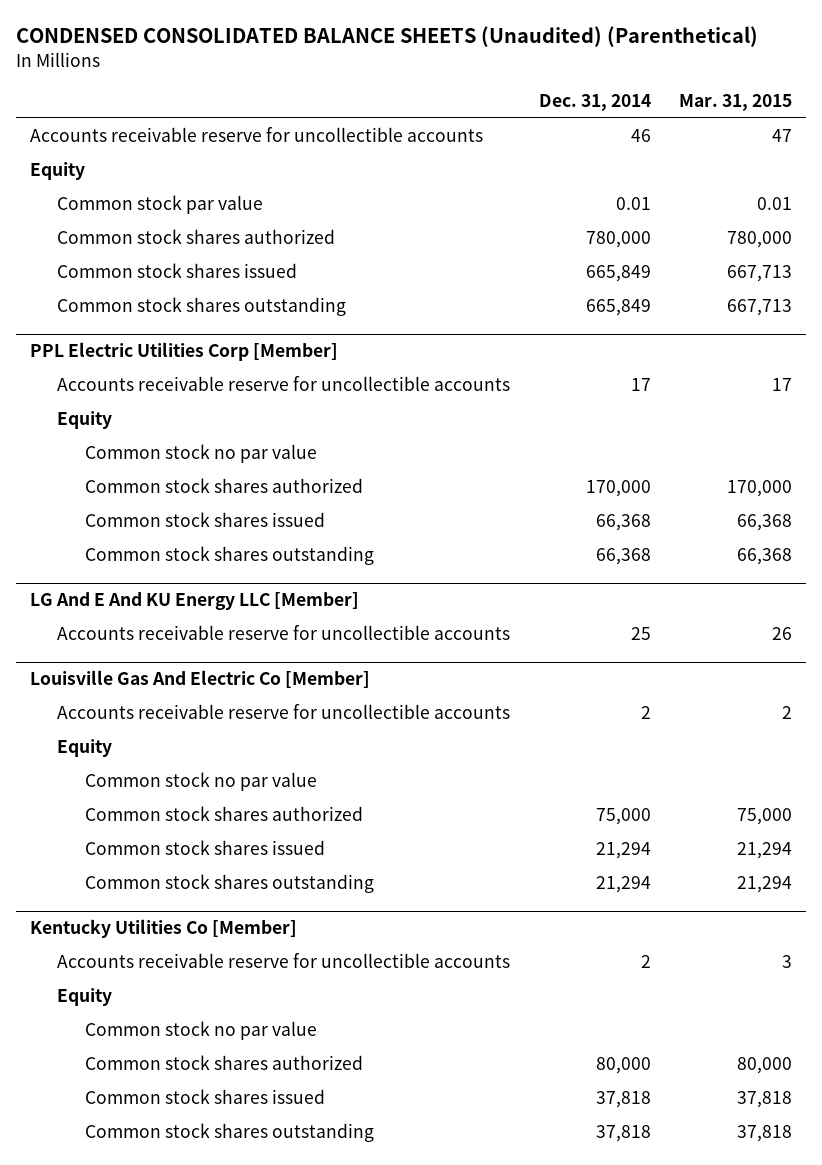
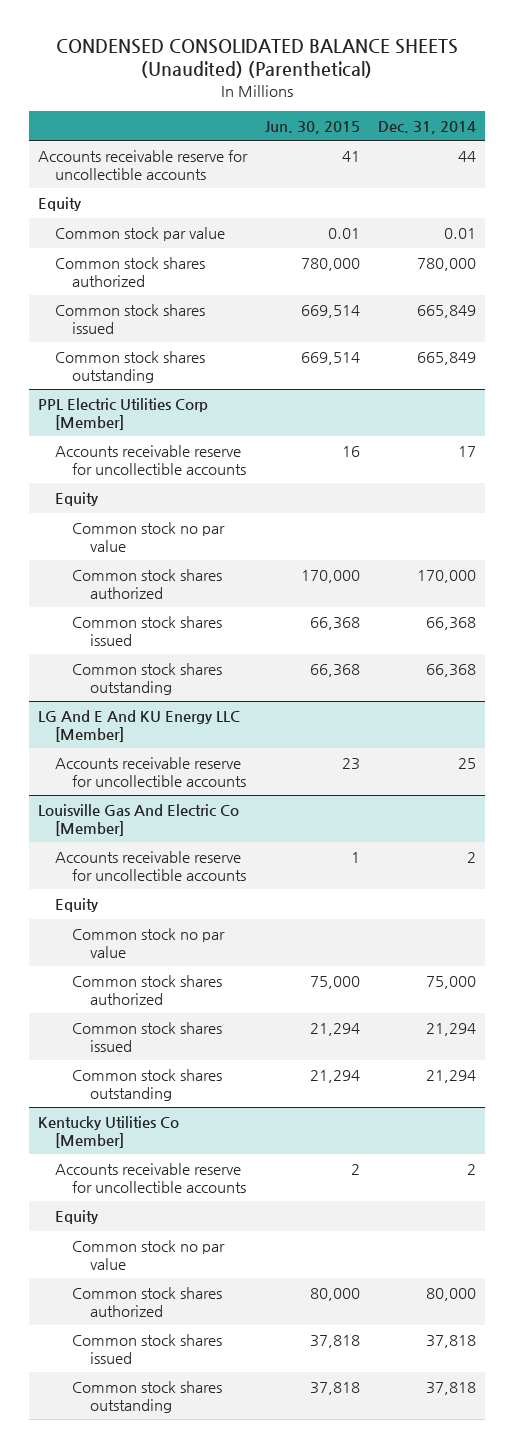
- | Dec. 31, 2014 | Mar. 31, 2015
+ | Jun. 30, 2015 | Dec. 31, 2014
- Accounts receivable reserve for uncollectible accounts | 46 | 47
+ Accounts receivable reserve for uncollectible accounts | 41 | 44

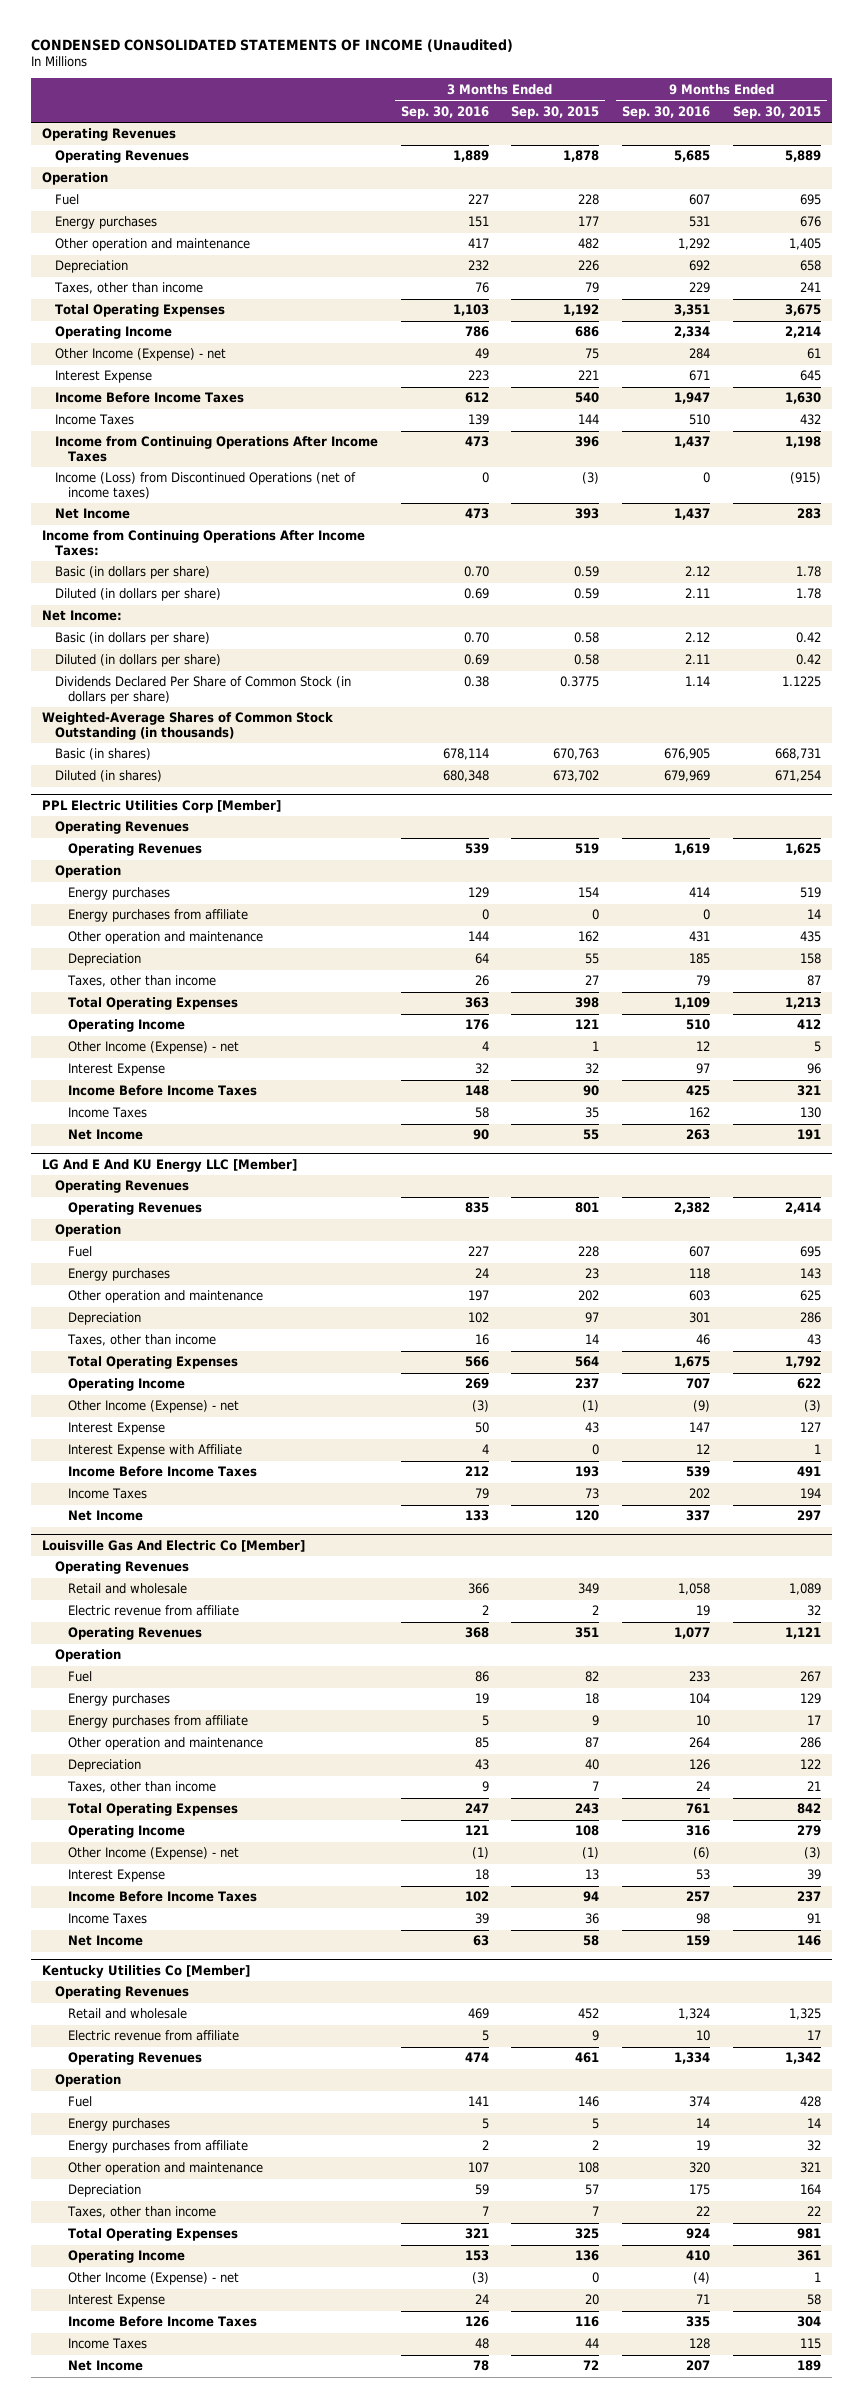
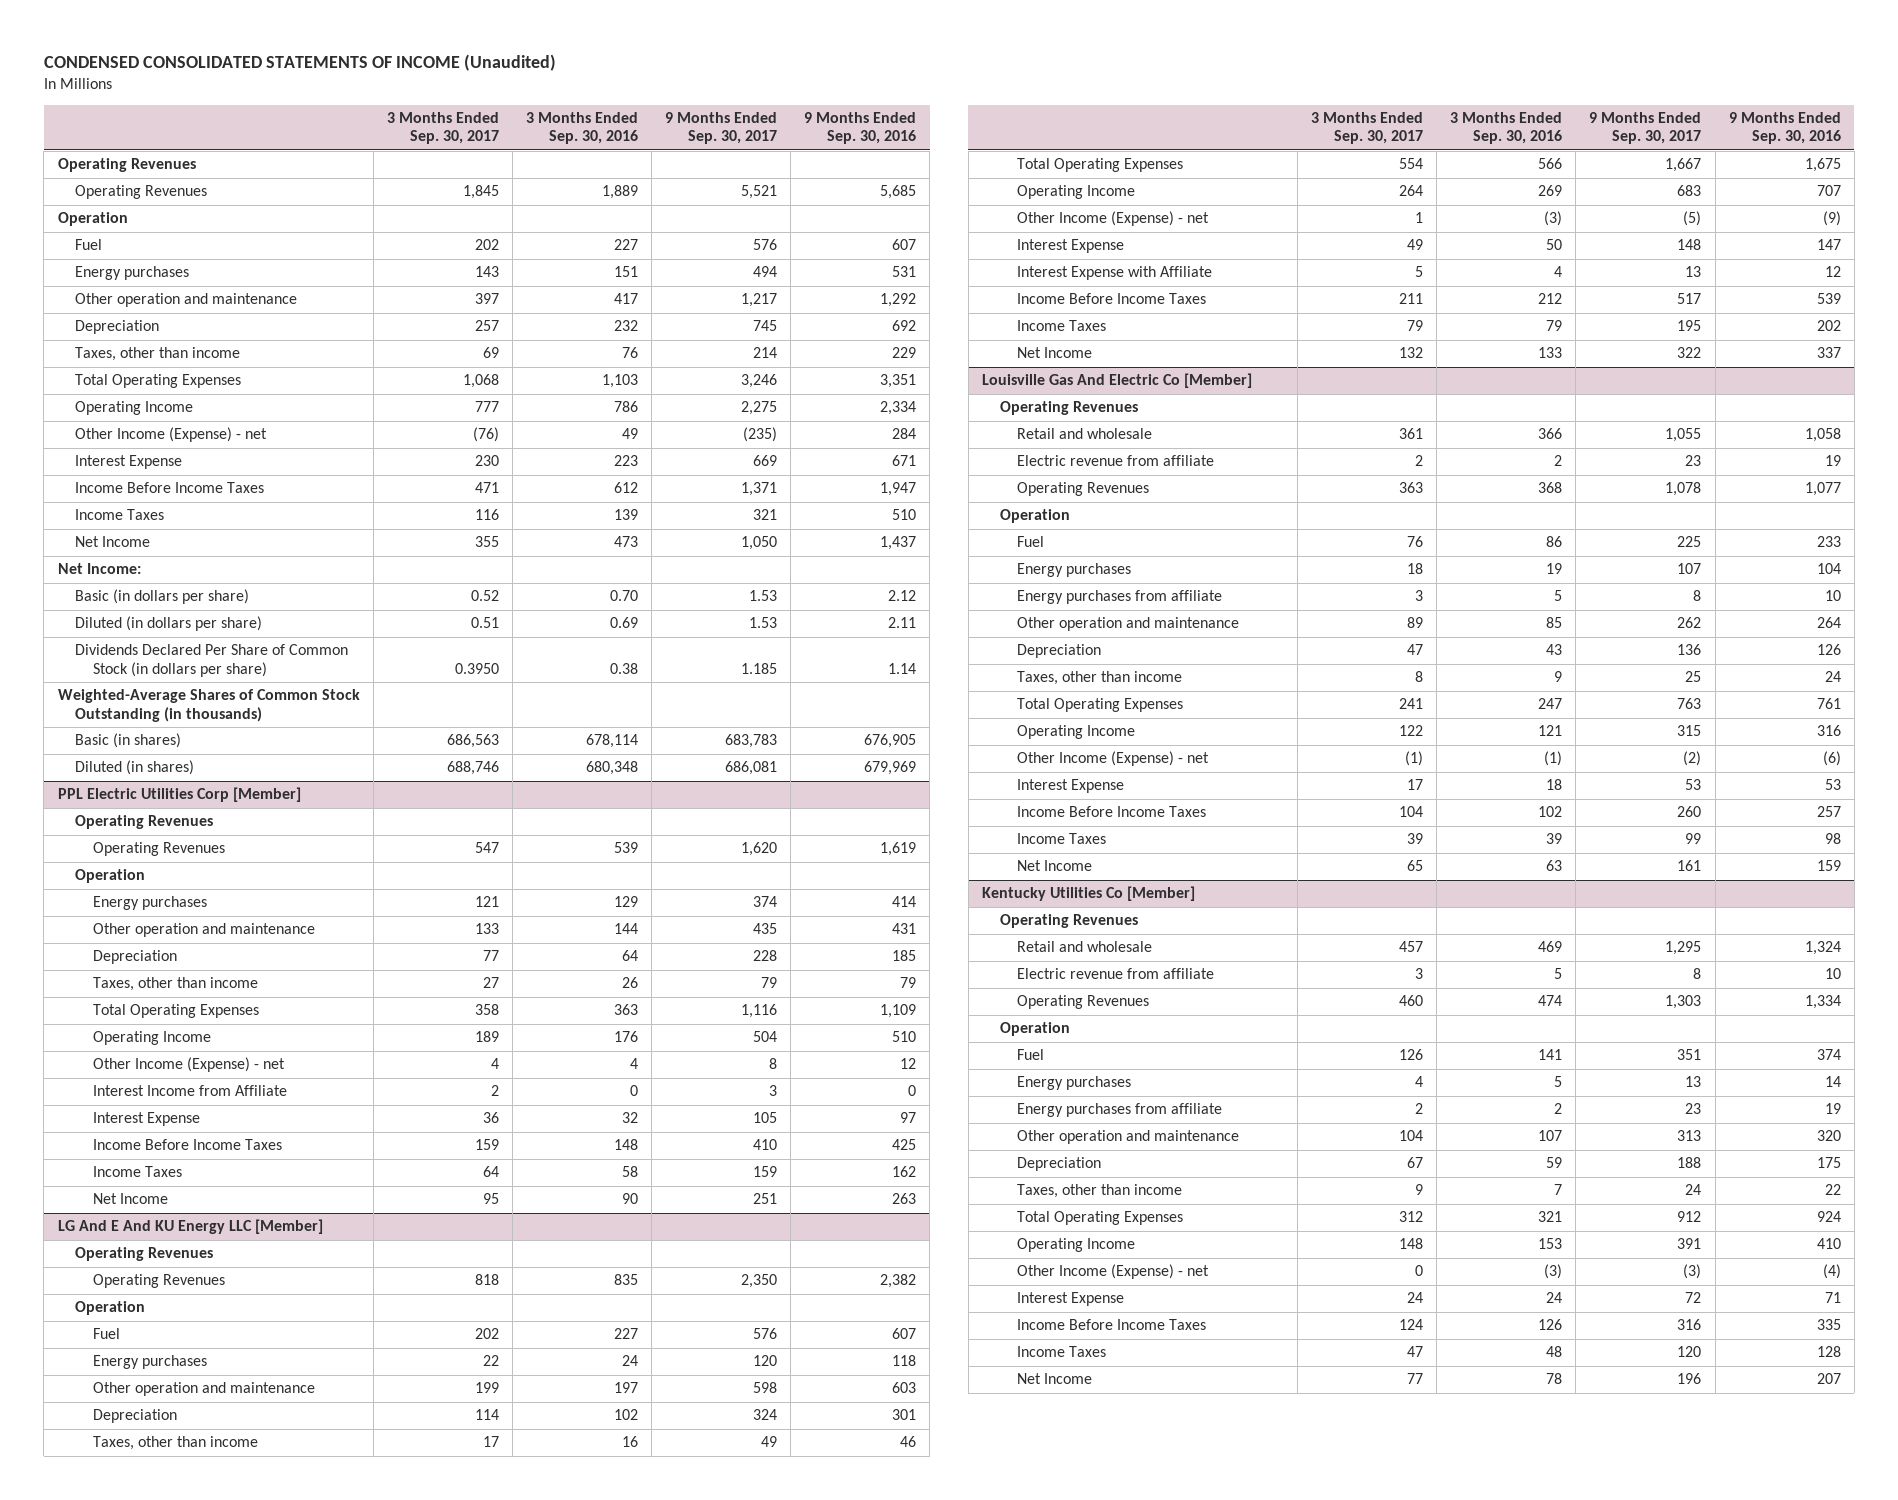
- | 3 Months Ended Sep. 30, 2016 | 3 Months Ended Sep. 30, 2015 | 9 Months Ended Sep. 30, 2016 | 9 Months Ended Sep. 30, 2015
+ | 3 Months Ended Sep. 30, 2017 | 3 Months Ended Sep. 30, 2016 | 9 Months Ended Sep. 30, 2017 | 9 Months Ended Sep. 30, 2016
- Income from Continuing Operations After Income Taxes | 473 | 396 | 1,437 | 1,198
- Income (Loss) from Discontinued Operations (net of income taxes) | 0 | (3) | 0 | (915)
- Income from Continuing Operations After Income Taxes:
- Basic (in dollars per share) | 0.70 | 0.59 | 2.12 | 1.78
- Diluted (in dollars per share) | 0.69 | 0.59 | 2.11 | 1.78
@ PPL Electric Utilities Corp [Member]
- Energy purchases from affiliate | 0 | 0 | 0 | 14
+ Interest Income from Affiliate | 2 | 0 | 3 | 0

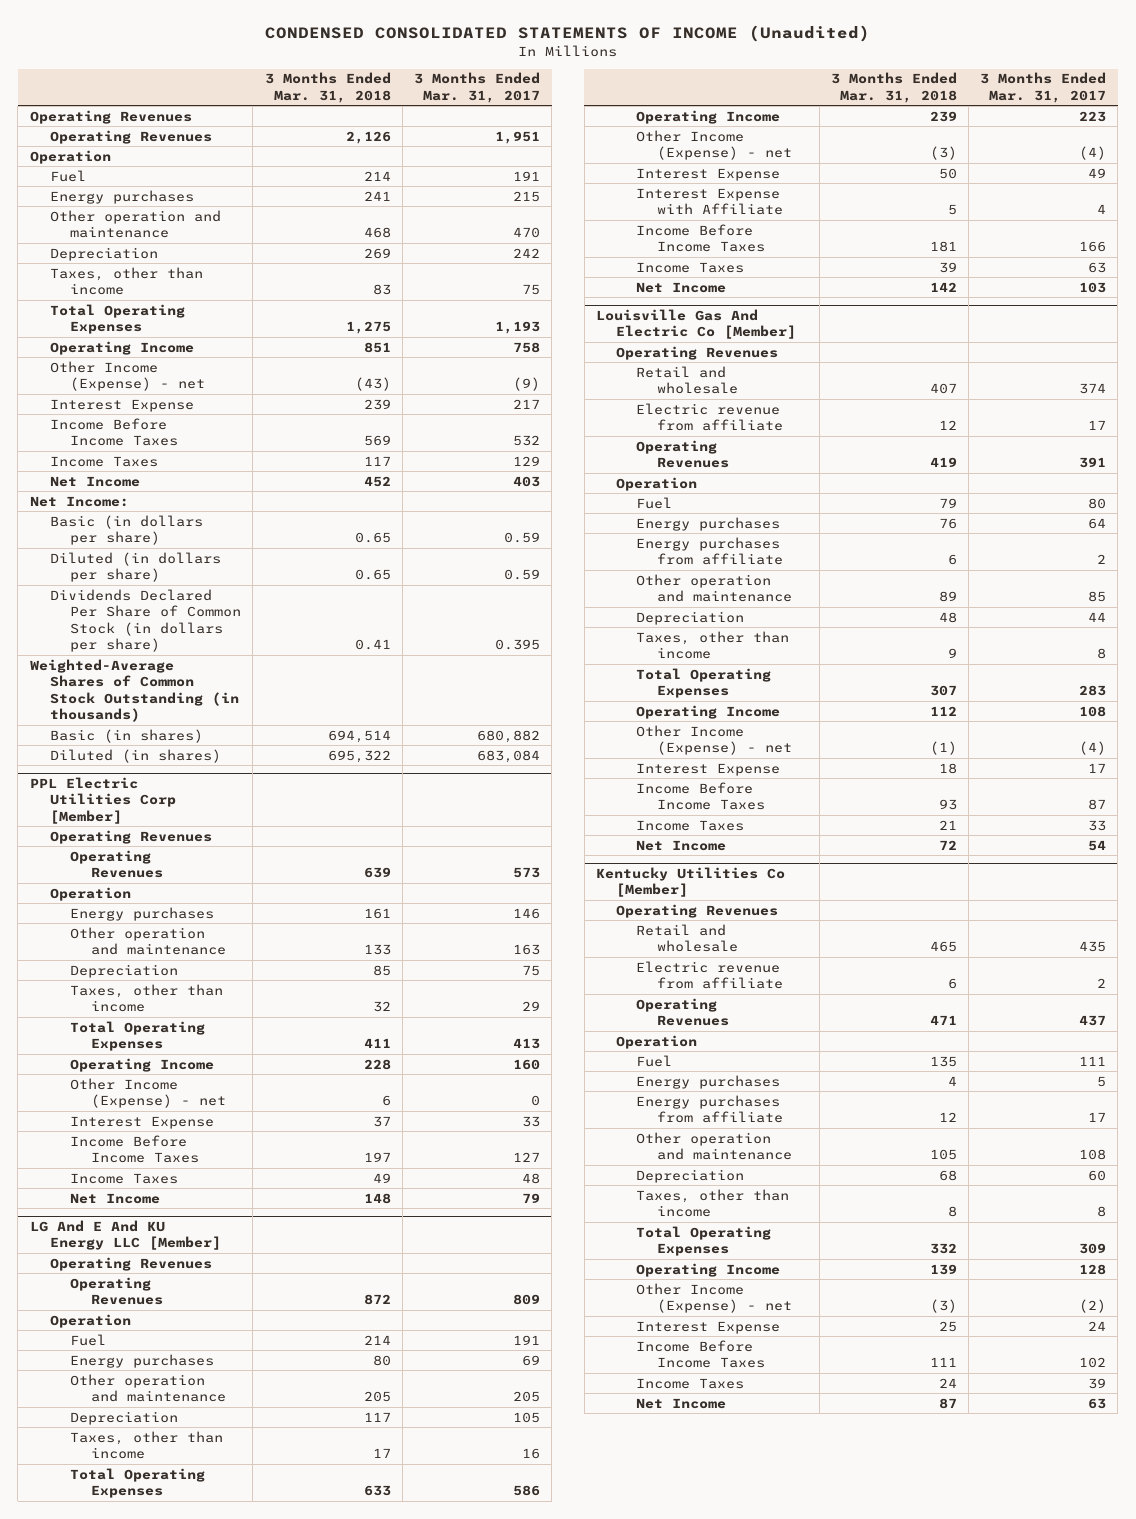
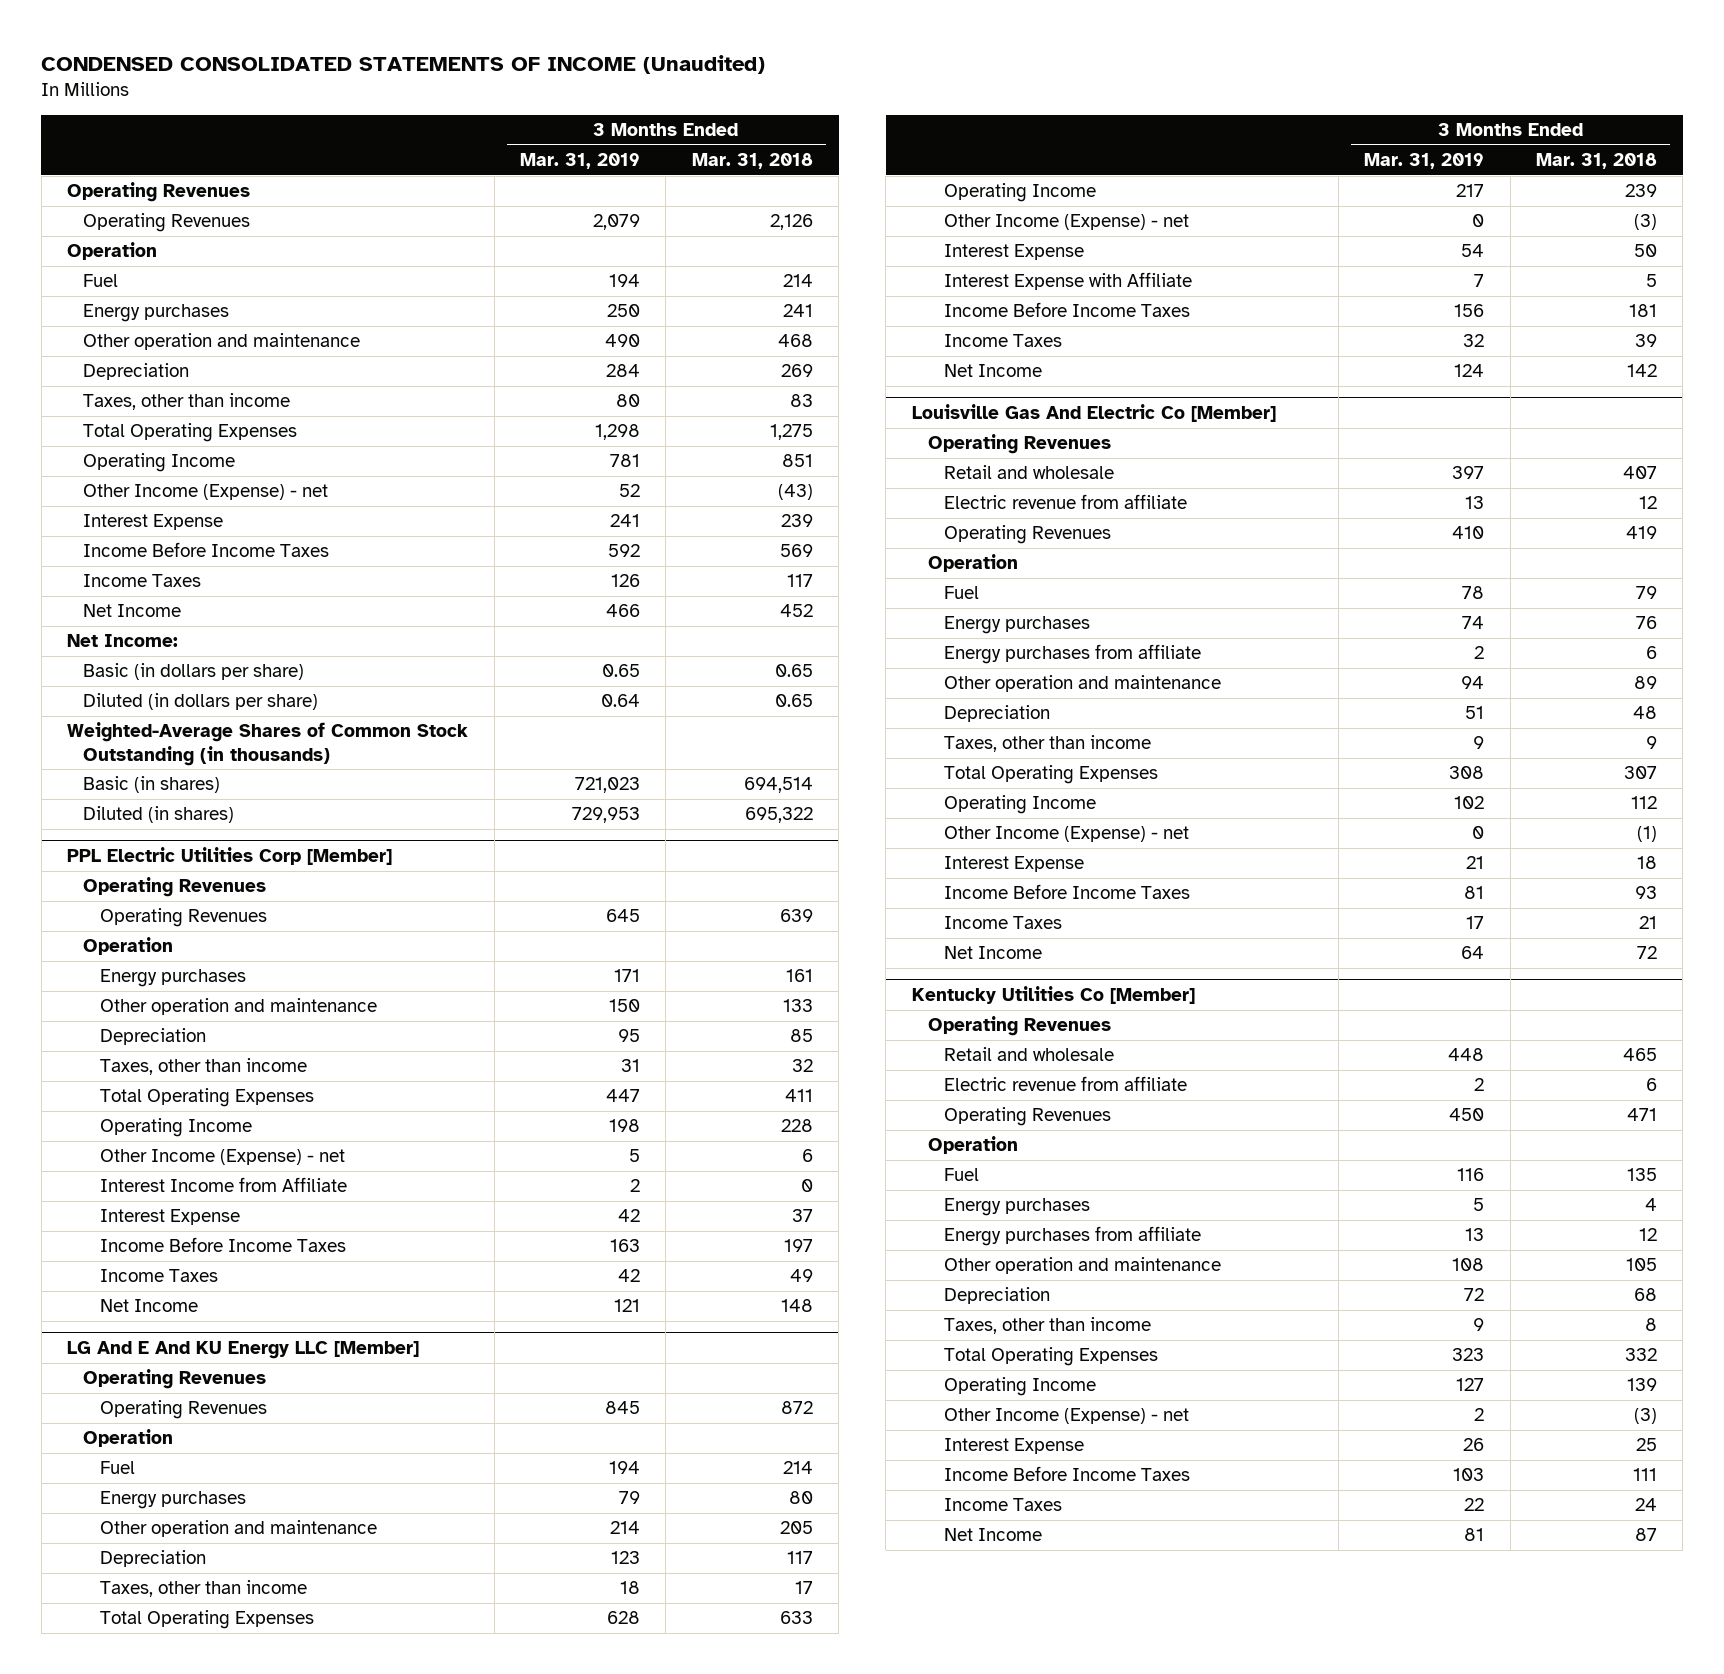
- | 3 Months Ended Mar. 31, 2018 | 3 Months Ended Mar. 31, 2017
+ | 3 Months Ended Mar. 31, 2019 | 3 Months Ended Mar. 31, 2018
- Dividends Declared Per Share of Common Stock (in dollars per share) | 0.41 | 0.395
@ PPL Electric Utilities Corp [Member]
+ Interest Income from Affiliate | 2 | 0

